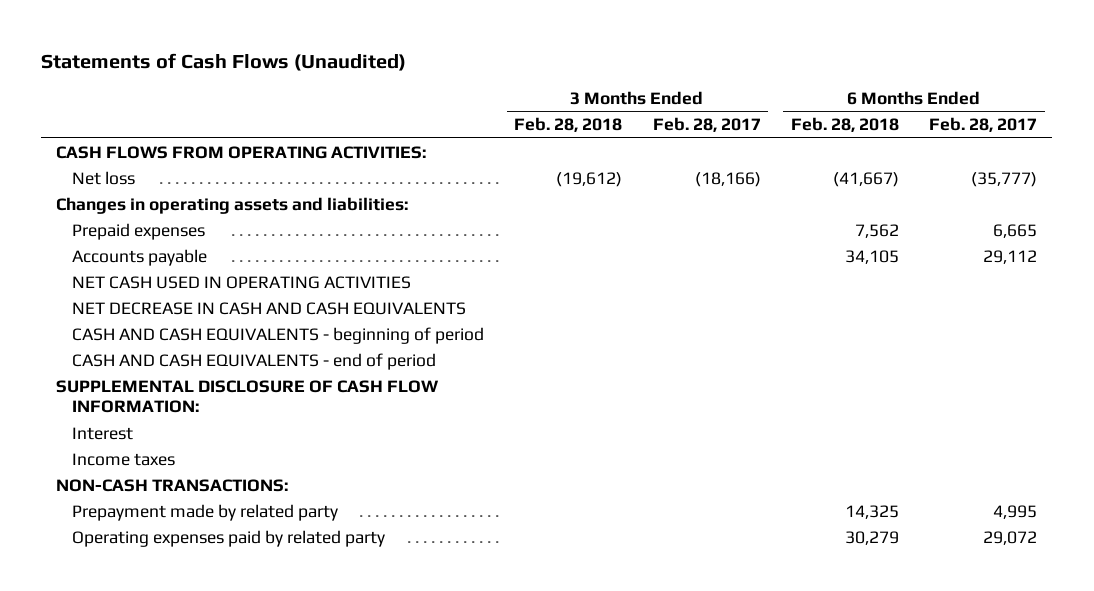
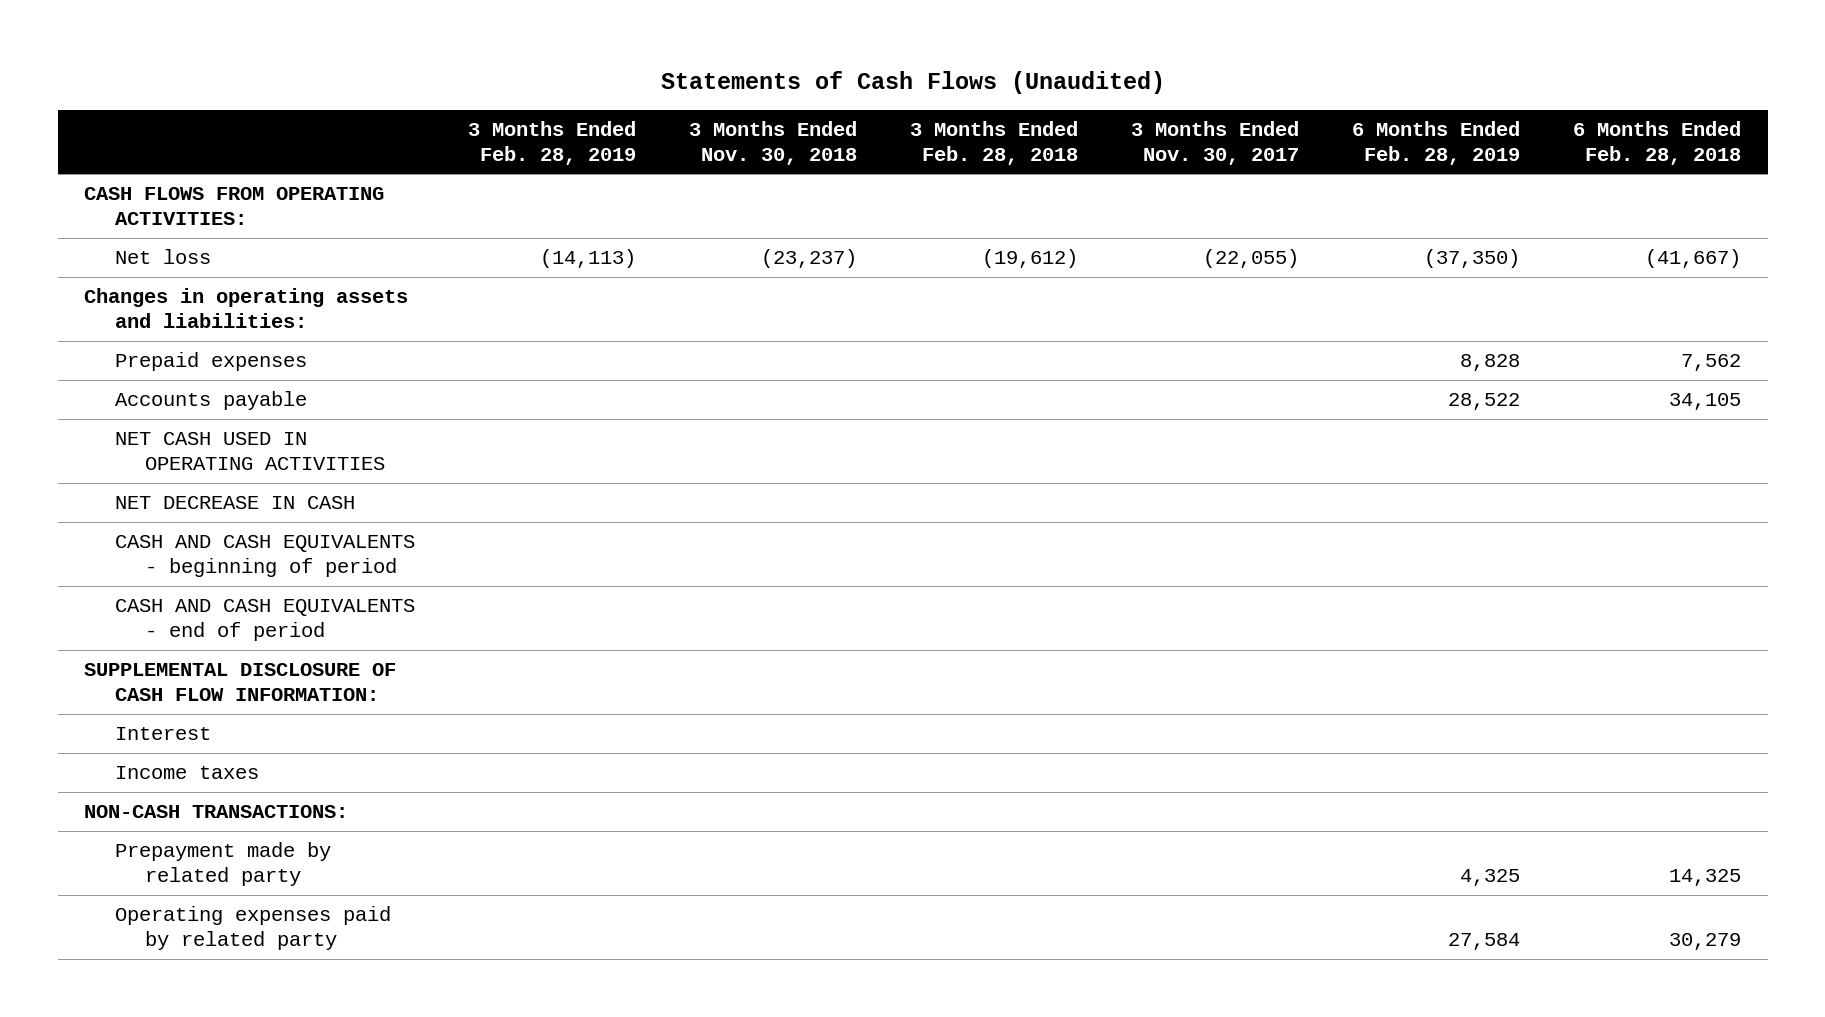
- | 3 Months Ended Feb. 28, 2018 | 3 Months Ended Feb. 28, 2017 | 6 Months Ended Feb. 28, 2018 | 6 Months Ended Feb. 28, 2017
+ | 3 Months Ended Feb. 28, 2019 | 3 Months Ended Nov. 30, 2018 | 3 Months Ended Feb. 28, 2018 | 3 Months Ended Nov. 30, 2017 | 6 Months Ended Feb. 28, 2019 | 6 Months Ended Feb. 28, 2018
- NET DECREASE IN CASH AND CASH EQUIVALENTS
+ NET DECREASE IN CASH

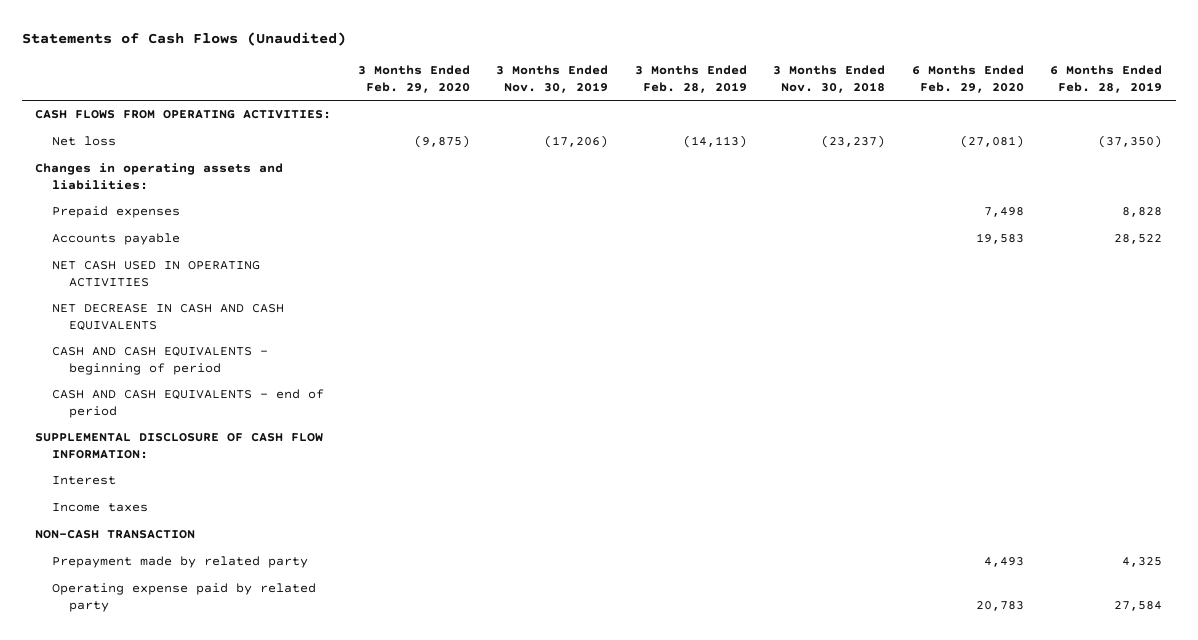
- | 3 Months Ended Feb. 28, 2019 | 3 Months Ended Nov. 30, 2018 | 3 Months Ended Feb. 28, 2018 | 3 Months Ended Nov. 30, 2017 | 6 Months Ended Feb. 28, 2019 | 6 Months Ended Feb. 28, 2018
+ | 3 Months Ended Feb. 29, 2020 | 3 Months Ended Nov. 30, 2019 | 3 Months Ended Feb. 28, 2019 | 3 Months Ended Nov. 30, 2018 | 6 Months Ended Feb. 29, 2020 | 6 Months Ended Feb. 28, 2019
- NET DECREASE IN CASH
+ NET DECREASE IN CASH AND CASH EQUIVALENTS
- NON-CASH TRANSACTIONS:
+ NON-CASH TRANSACTION
- Operating expenses paid by related party | | | | | 27,584 | 30,279
+ Operating expense paid by related party | | | | | 20,783 | 27,584

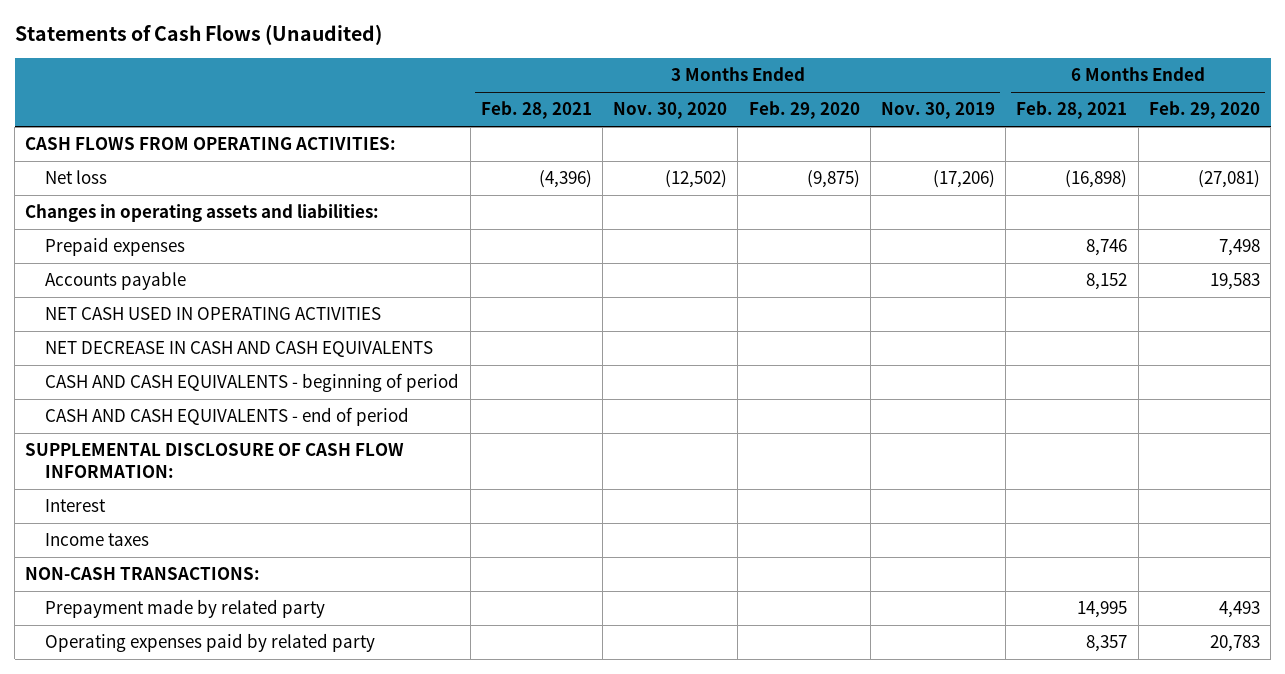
- | 3 Months Ended Feb. 29, 2020 | 3 Months Ended Nov. 30, 2019 | 3 Months Ended Feb. 28, 2019 | 3 Months Ended Nov. 30, 2018 | 6 Months Ended Feb. 29, 2020 | 6 Months Ended Feb. 28, 2019
+ | 3 Months Ended Feb. 28, 2021 | 3 Months Ended Nov. 30, 2020 | 3 Months Ended Feb. 29, 2020 | 3 Months Ended Nov. 30, 2019 | 6 Months Ended Feb. 28, 2021 | 6 Months Ended Feb. 29, 2020
- NON-CASH TRANSACTION
+ NON-CASH TRANSACTIONS:
- Operating expense paid by related party | | | | | 20,783 | 27,584
+ Operating expenses paid by related party | | | | | 8,357 | 20,783

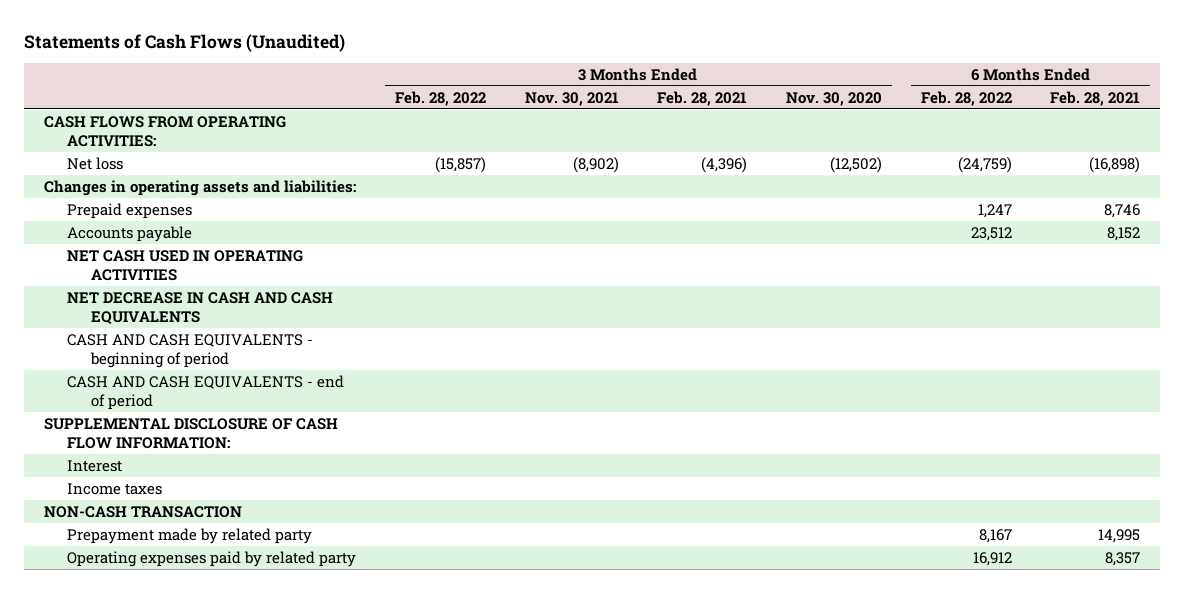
- | 3 Months Ended Feb. 28, 2021 | 3 Months Ended Nov. 30, 2020 | 3 Months Ended Feb. 29, 2020 | 3 Months Ended Nov. 30, 2019 | 6 Months Ended Feb. 28, 2021 | 6 Months Ended Feb. 29, 2020
+ | 3 Months Ended Feb. 28, 2022 | 3 Months Ended Nov. 30, 2021 | 3 Months Ended Feb. 28, 2021 | 3 Months Ended Nov. 30, 2020 | 6 Months Ended Feb. 28, 2022 | 6 Months Ended Feb. 28, 2021
- NON-CASH TRANSACTIONS:
+ NON-CASH TRANSACTION

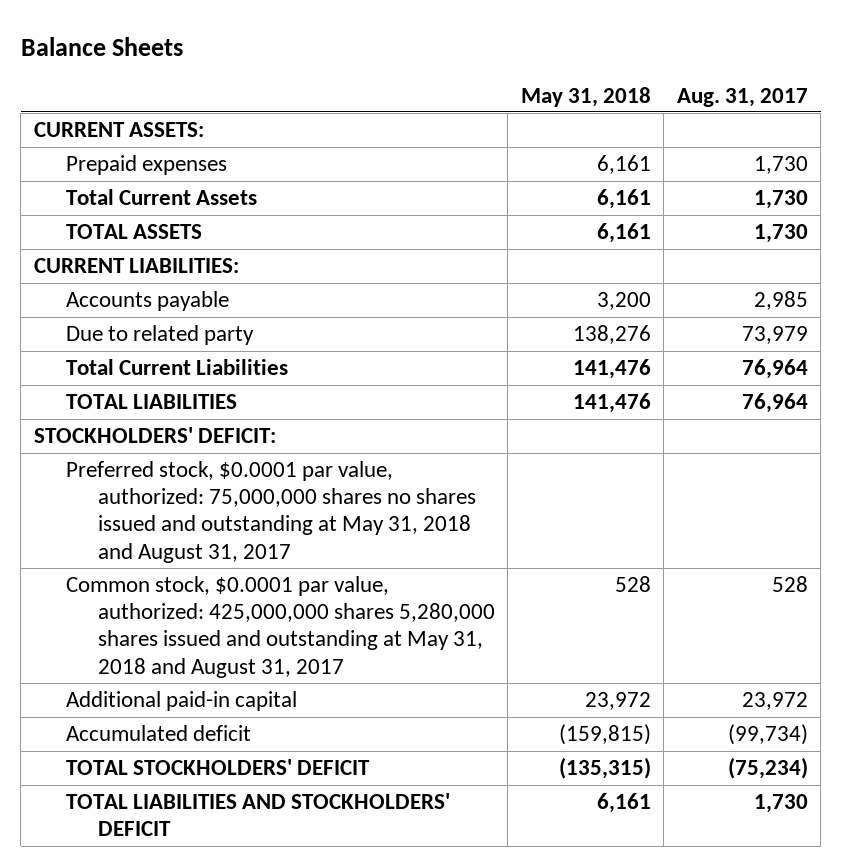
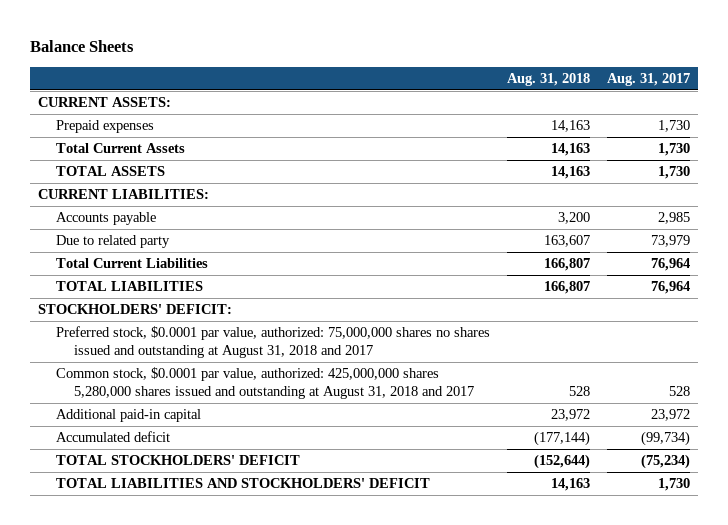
- | May 31, 2018 | Aug. 31, 2017
+ | Aug. 31, 2018 | Aug. 31, 2017
- Preferred stock, $0.0001 par value, authorized: 75,000,000 shares no shares issued and outstanding at May 31, 2018 and August 31, 2017
- Common stock, $0.0001 par value, authorized: 425,000,000 shares 5,280,000 shares issued and outstanding at May 31, 2018 and August 31, 2017 | 528 | 528
+ Preferred stock, $0.0001 par value, authorized: 75,000,000 shares no shares issued and outstanding at August 31, 2018 and 2017
+ Common stock, $0.0001 par value, authorized: 425,000,000 shares 5,280,000 shares issued and outstanding at August 31, 2018 and 2017 | 528 | 528

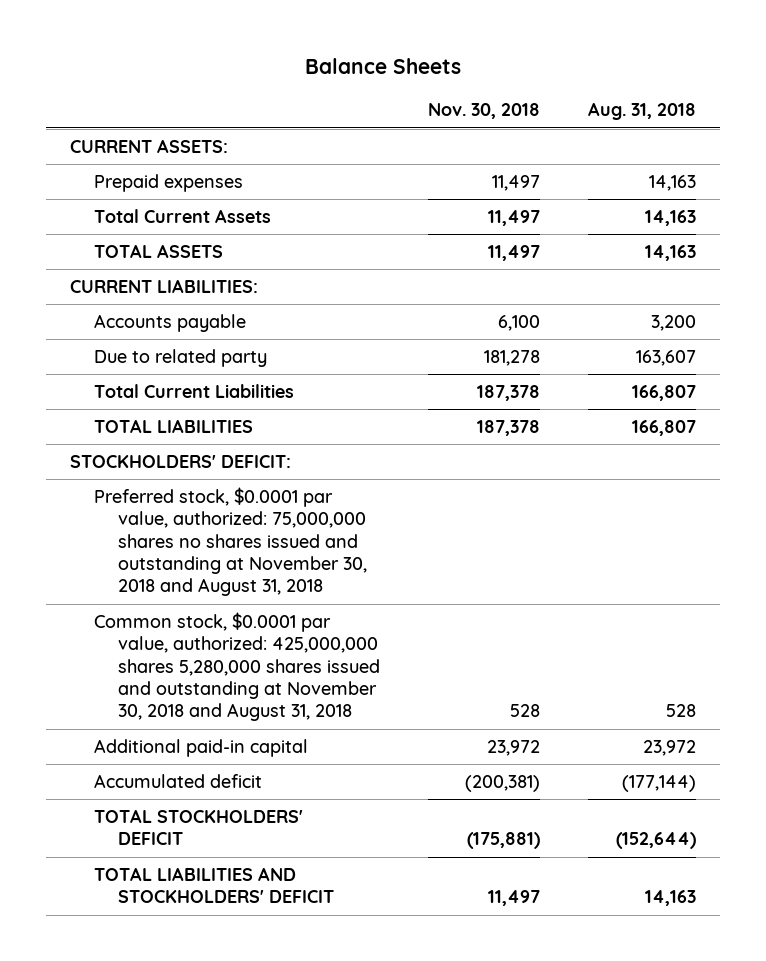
- | Aug. 31, 2018 | Aug. 31, 2017
+ | Nov. 30, 2018 | Aug. 31, 2018
- Preferred stock, $0.0001 par value, authorized: 75,000,000 shares no shares issued and outstanding at August 31, 2018 and 2017
- Common stock, $0.0001 par value, authorized: 425,000,000 shares 5,280,000 shares issued and outstanding at August 31, 2018 and 2017 | 528 | 528
+ Preferred stock, $0.0001 par value, authorized: 75,000,000 shares no shares issued and outstanding at November 30, 2018 and August 31, 2018
+ Common stock, $0.0001 par value, authorized: 425,000,000 shares 5,280,000 shares issued and outstanding at November 30, 2018 and August 31, 2018 | 528 | 528

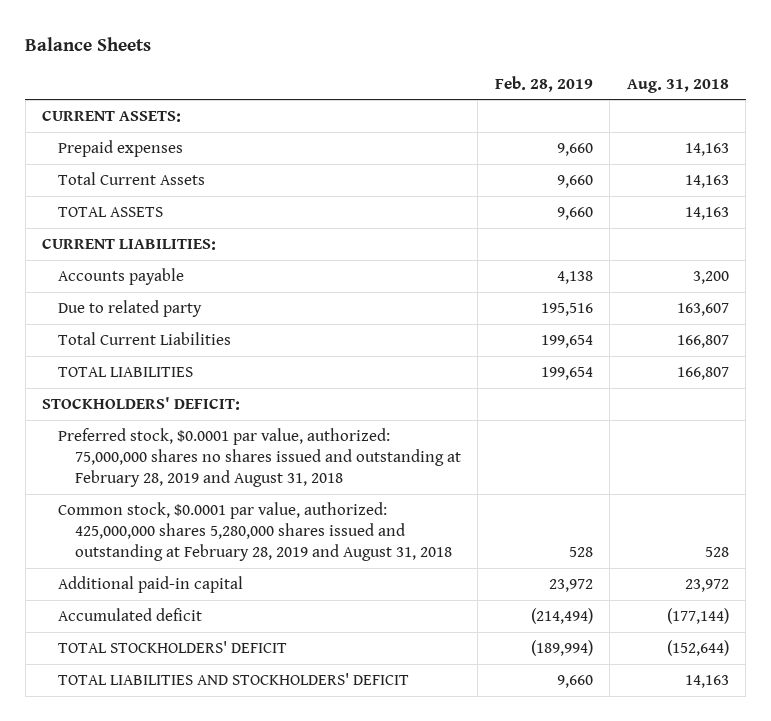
- | Nov. 30, 2018 | Aug. 31, 2018
+ | Feb. 28, 2019 | Aug. 31, 2018
- Preferred stock, $0.0001 par value, authorized: 75,000,000 shares no shares issued and outstanding at November 30, 2018 and August 31, 2018
- Common stock, $0.0001 par value, authorized: 425,000,000 shares 5,280,000 shares issued and outstanding at November 30, 2018 and August 31, 2018 | 528 | 528
+ Preferred stock, $0.0001 par value, authorized: 75,000,000 shares no shares issued and outstanding at February 28, 2019 and August 31, 2018
+ Common stock, $0.0001 par value, authorized: 425,000,000 shares 5,280,000 shares issued and outstanding at February 28, 2019 and August 31, 2018 | 528 | 528

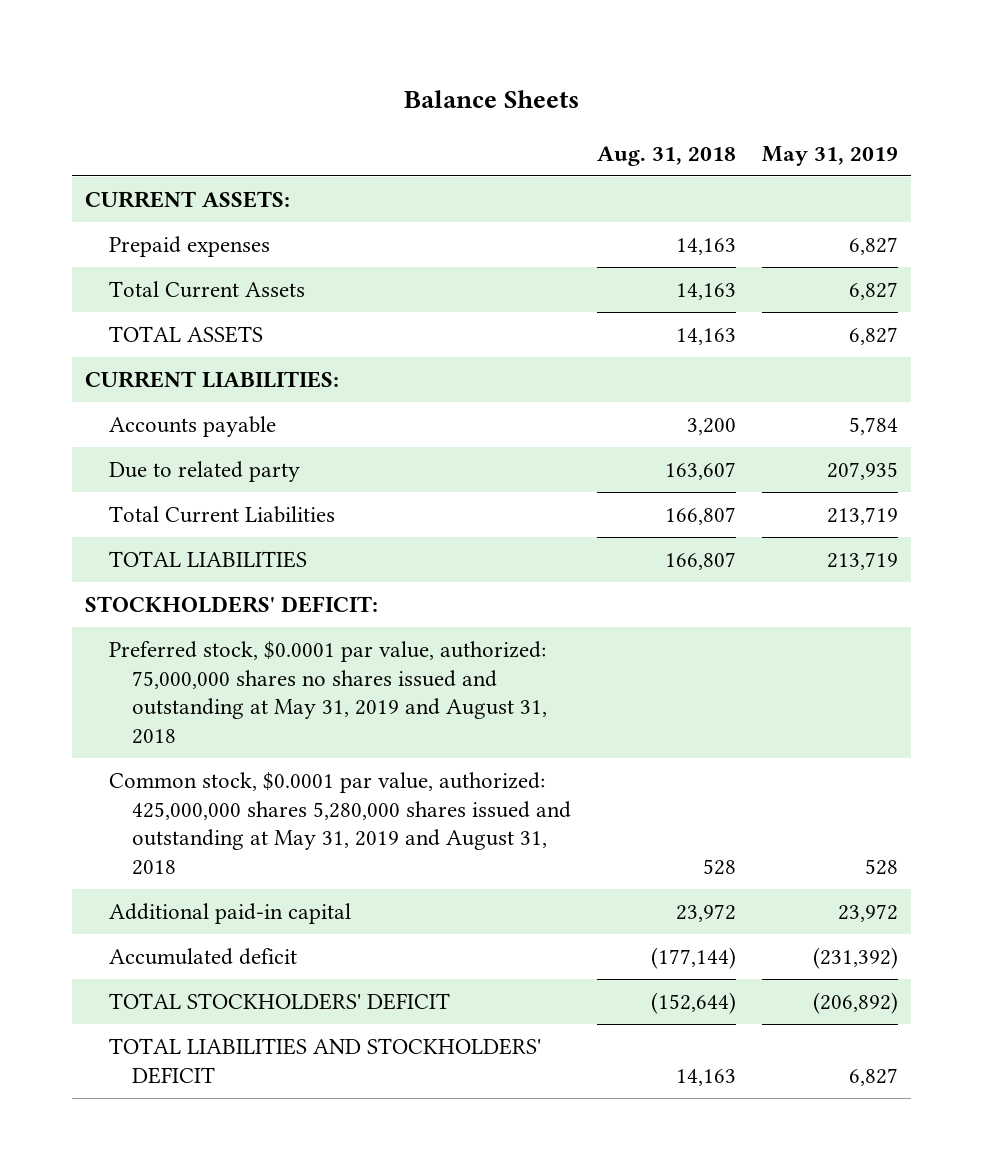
- | Feb. 28, 2019 | Aug. 31, 2018
+ | Aug. 31, 2018 | May 31, 2019
- Preferred stock, $0.0001 par value, authorized: 75,000,000 shares no shares issued and outstanding at February 28, 2019 and August 31, 2018
- Common stock, $0.0001 par value, authorized: 425,000,000 shares 5,280,000 shares issued and outstanding at February 28, 2019 and August 31, 2018 | 528 | 528
+ Preferred stock, $0.0001 par value, authorized: 75,000,000 shares no shares issued and outstanding at May 31, 2019 and August 31, 2018
+ Common stock, $0.0001 par value, authorized: 425,000,000 shares 5,280,000 shares issued and outstanding at May 31, 2019 and August 31, 2018 | 528 | 528

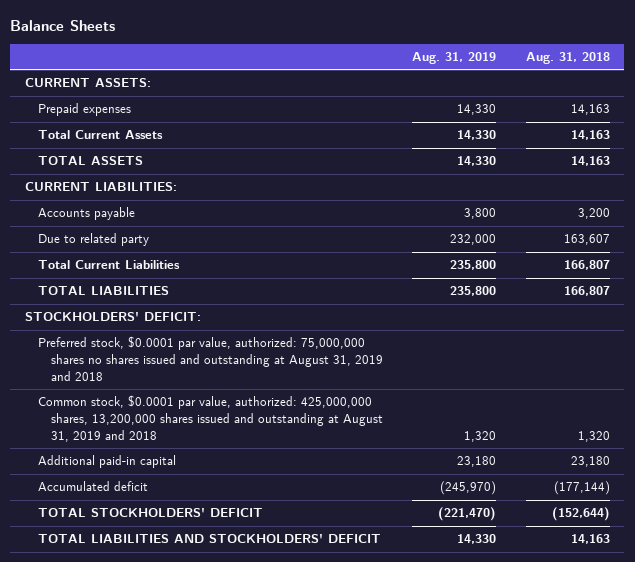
- | Aug. 31, 2018 | May 31, 2019
+ | Aug. 31, 2019 | Aug. 31, 2018
- Preferred stock, $0.0001 par value, authorized: 75,000,000 shares no shares issued and outstanding at May 31, 2019 and August 31, 2018
- Common stock, $0.0001 par value, authorized: 425,000,000 shares 5,280,000 shares issued and outstanding at May 31, 2019 and August 31, 2018 | 528 | 528
- Additional paid-in capital | 23,972 | 23,972
+ Preferred stock, $0.0001 par value, authorized: 75,000,000 shares no shares issued and outstanding at August 31, 2019 and 2018
+ Common stock, $0.0001 par value, authorized: 425,000,000 shares, 13,200,000 shares issued and outstanding at August 31, 2019 and 2018 | 1,320 | 1,320
+ Additional paid-in capital | 23,180 | 23,180

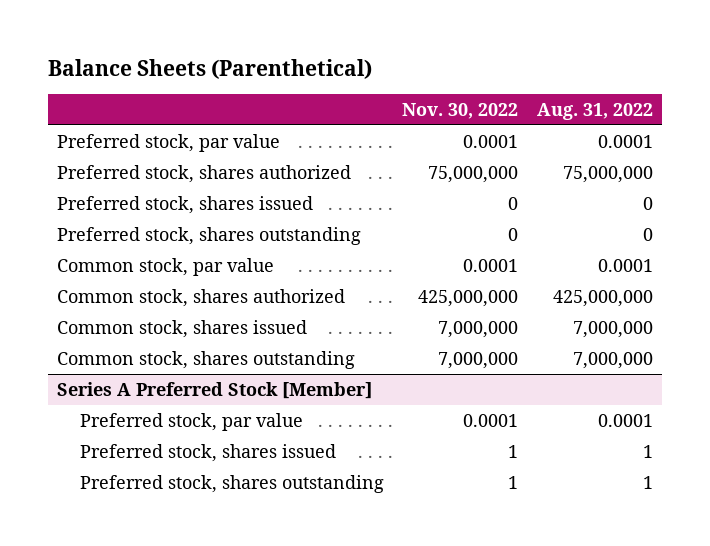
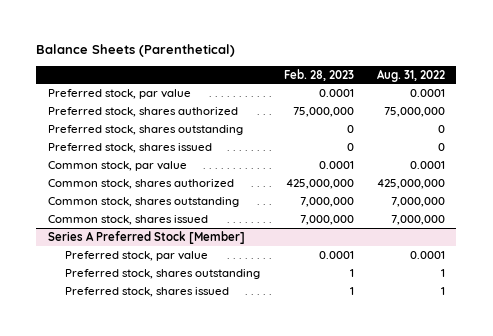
- | Nov. 30, 2022 | Aug. 31, 2022
+ | Feb. 28, 2023 | Aug. 31, 2022
moved down: Preferred stock, shares issued | 0 | 0
moved down: Common stock, shares issued | 7,000,000 | 7,000,000
@ Series A Preferred Stock [Member]
moved down: Preferred stock, shares issued | 1 | 1

